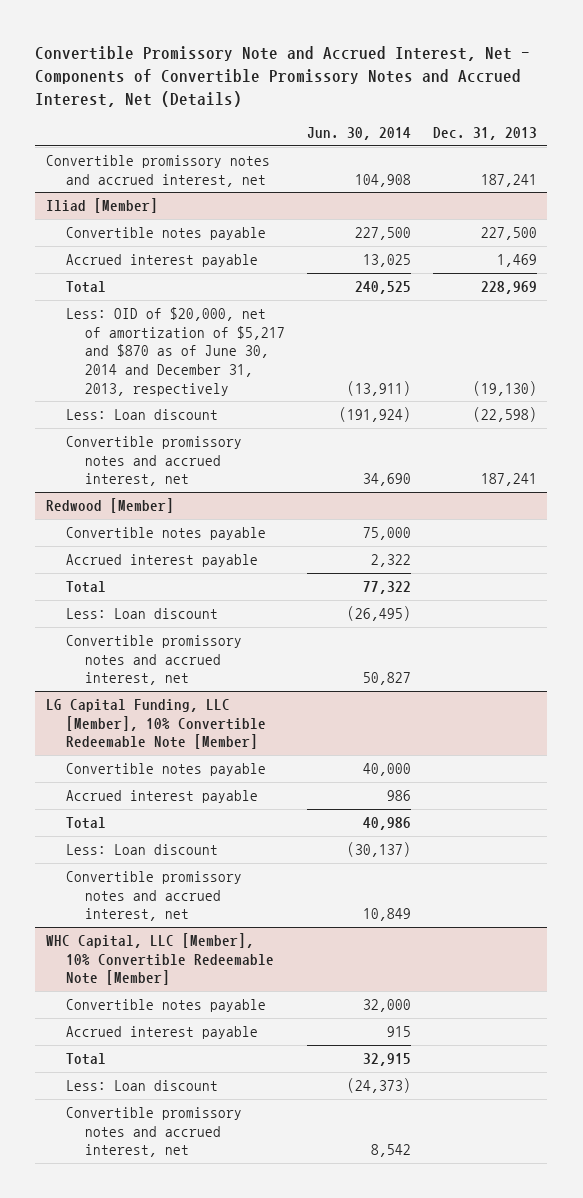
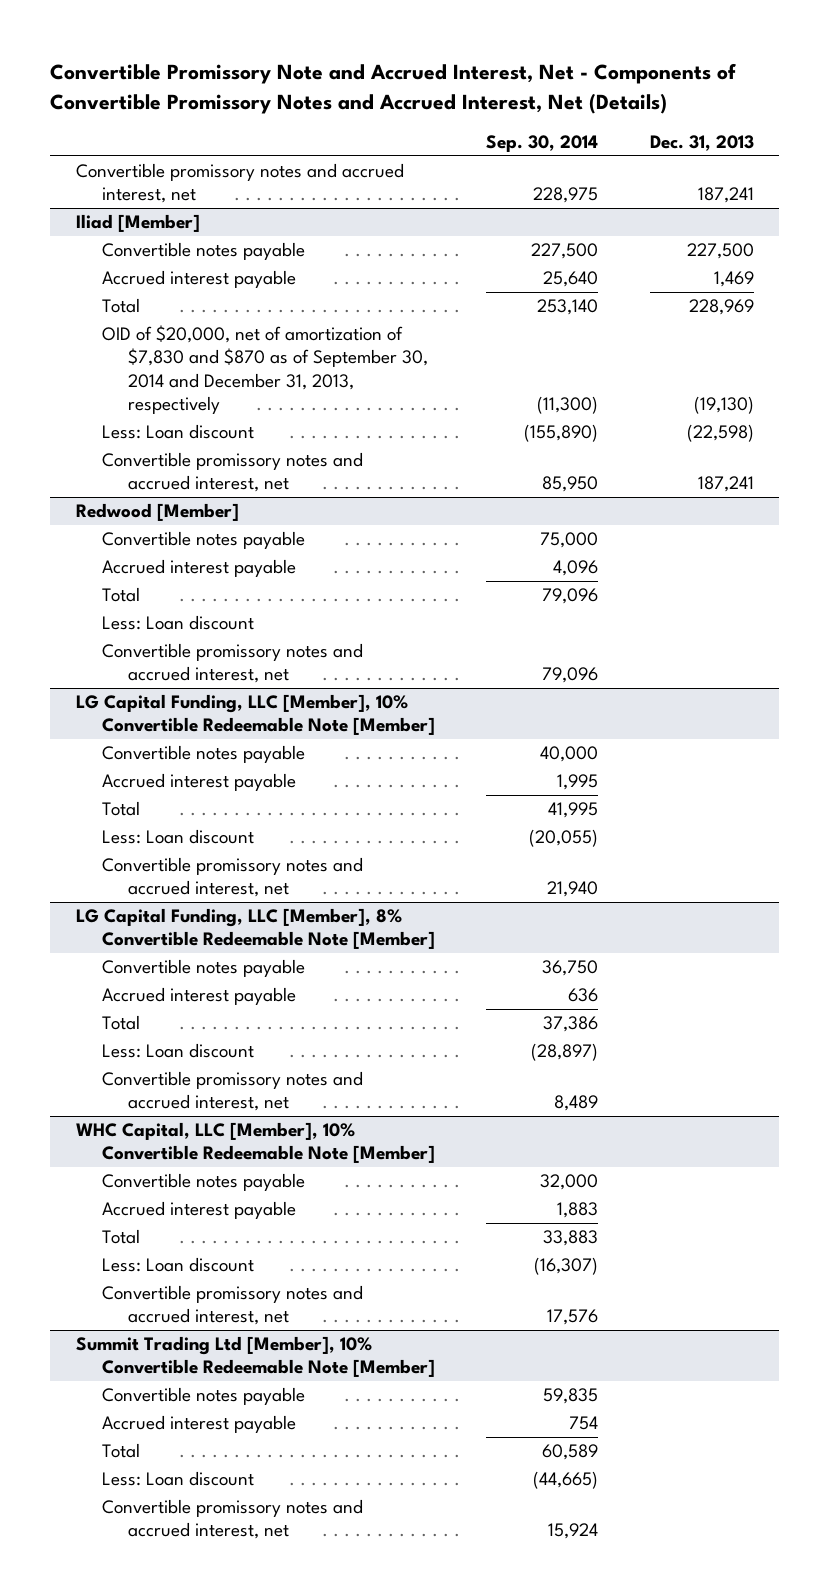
- | Jun. 30, 2014 | Dec. 31, 2013
+ | Sep. 30, 2014 | Dec. 31, 2013
@ Iliad [Member]
- Less: OID of $20,000, net of amortization of $5,217 and $870 as of June 30, 2014 and December 31, 2013, respectively | (13,911) | (19,130)
+ OID of $20,000, net of amortization of $7,830 and $870 as of September 30, 2014 and December 31, 2013, respectively | (11,300) | (19,130)
+ LG Capital Funding, LLC [Member], 8% Convertible Redeemable Note [Member]
+ Convertible notes payable | 36,750 |
+ Accrued interest payable | 636 |
+ Total | 37,386 |
+ Less: Loan discount | (28,897) |
+ Convertible promissory notes and accrued interest, net | 8,489 |
+ Summit Trading Ltd [Member], 10% Convertible Redeemable Note [Member]
+ Convertible notes payable | 59,835 |
+ Accrued interest payable | 754 |
+ Total | 60,589 |
+ Less: Loan discount | (44,665) |
+ Convertible promissory notes and accrued interest, net | 15,924 |

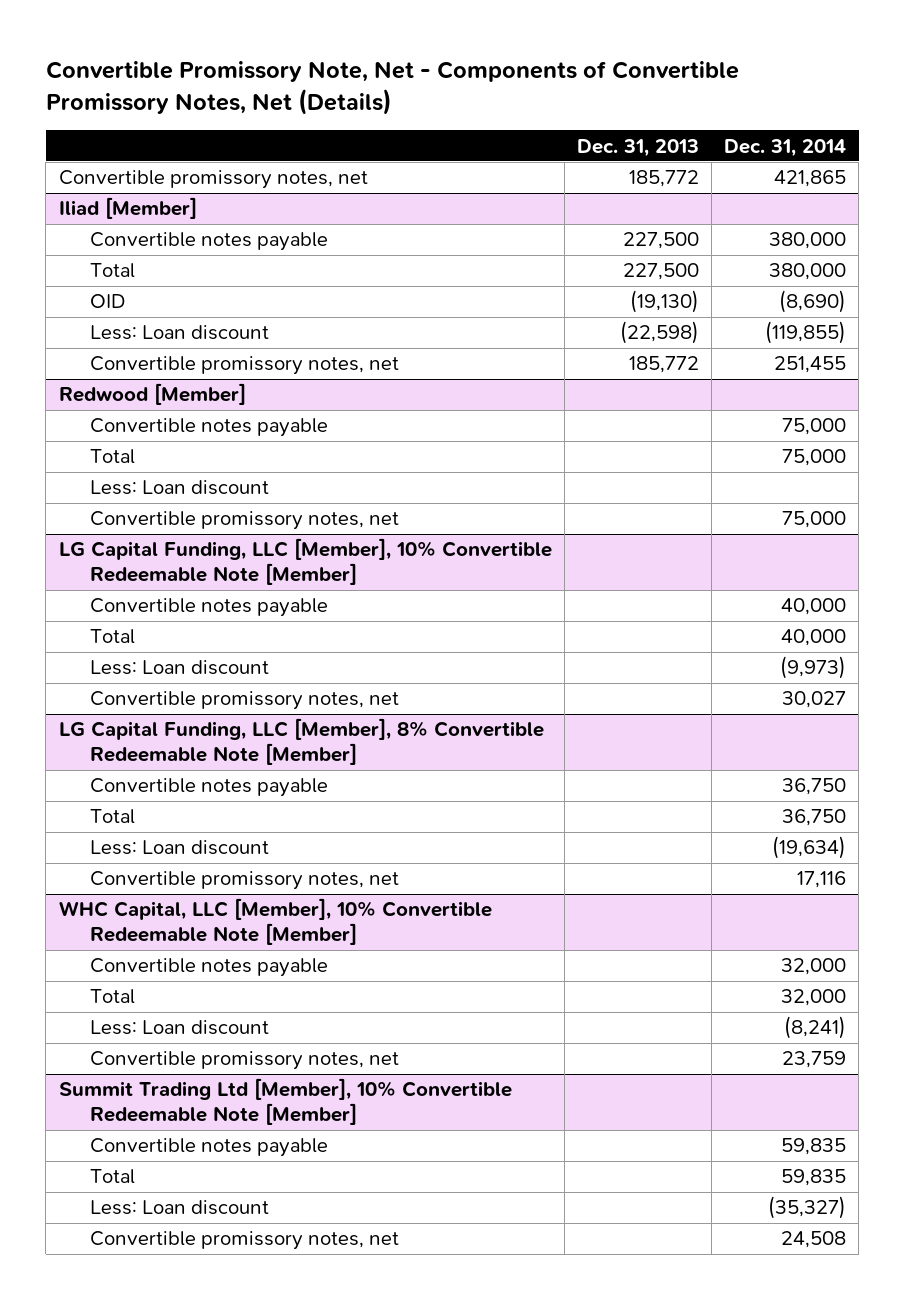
- Convertible Promissory Note and Accrued Interest, Net - Components of Convertible Promissory Notes and Accrued Interest, Net (Details)
+ Convertible Promissory Note, Net - Components of Convertible Promissory Notes, Net (Details)
- | Sep. 30, 2014 | Dec. 31, 2013
+ | Dec. 31, 2013 | Dec. 31, 2014
- Convertible promissory notes and accrued interest, net | 228,975 | 187,241
+ Convertible promissory notes, net | 185,772 | 421,865
@ Iliad [Member]
- Accrued interest payable | 25,640 | 1,469
- Total | 253,140 | 228,969
- OID of $20,000, net of amortization of $7,830 and $870 as of September 30, 2014 and December 31, 2013, respectively | (11,300) | (19,130)
+ Total | 227,500 | 380,000
+ OID | (19,130) | (8,690)
- Convertible promissory notes and accrued interest, net | 85,950 | 187,241
+ Convertible promissory notes, net | 185,772 | 251,455
@ Redwood [Member]
- Accrued interest payable | 4,096 |
- Convertible promissory notes and accrued interest, net | 79,096 |
+ Convertible promissory notes, net | | 75,000
@ LG Capital Funding, LLC [Member], 10% Convertible Redeemable Note [Member]
- Accrued interest payable | 1,995 |
- Convertible promissory notes and accrued interest, net | 21,940 |
+ Convertible promissory notes, net | | 30,027
@ LG Capital Funding, LLC [Member], 8% Convertible Redeemable Note [Member]
- Accrued interest payable | 636 |
- Convertible promissory notes and accrued interest, net | 8,489 |
+ Convertible promissory notes, net | | 17,116
@ WHC Capital, LLC [Member], 10% Convertible Redeemable Note [Member]
- Accrued interest payable | 1,883 |
- Convertible promissory notes and accrued interest, net | 17,576 |
+ Convertible promissory notes, net | | 23,759
@ Summit Trading Ltd [Member], 10% Convertible Redeemable Note [Member]
- Accrued interest payable | 754 |
- Convertible promissory notes and accrued interest, net | 15,924 |
+ Convertible promissory notes, net | | 24,508

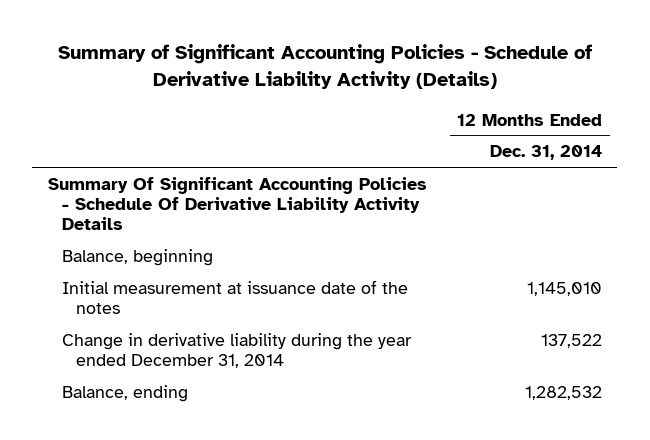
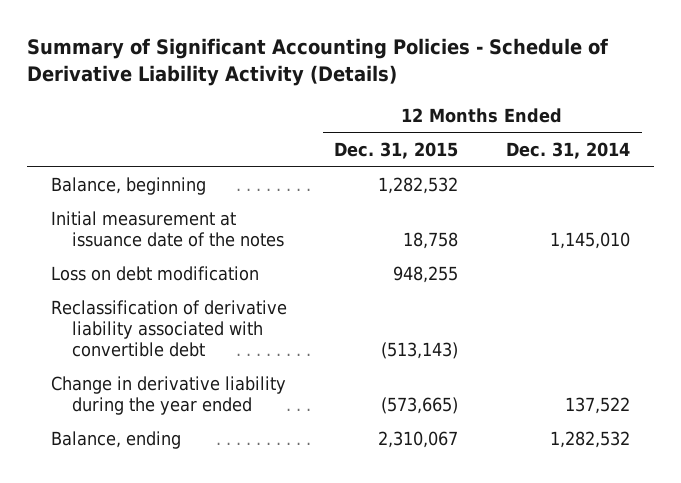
- | 12 Months Ended Dec. 31, 2014
+ | 12 Months Ended Dec. 31, 2015 | 12 Months Ended Dec. 31, 2014
- Summary Of Significant Accounting Policies - Schedule Of Derivative Liability Activity Details
- Change in derivative liability during the year ended December 31, 2014 | 137,522
+ Loss on debt modification | 948,255 |
+ Reclassification of derivative liability associated with convertible debt | (513,143) |
+ Change in derivative liability during the year ended | (573,665) | 137,522

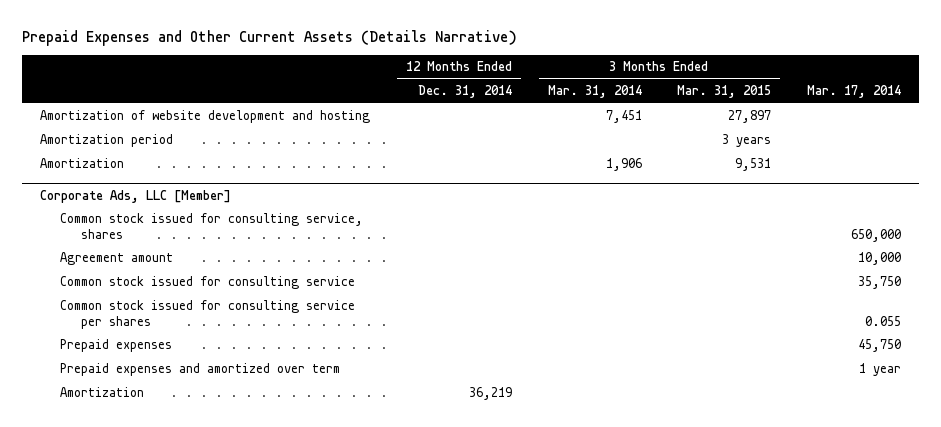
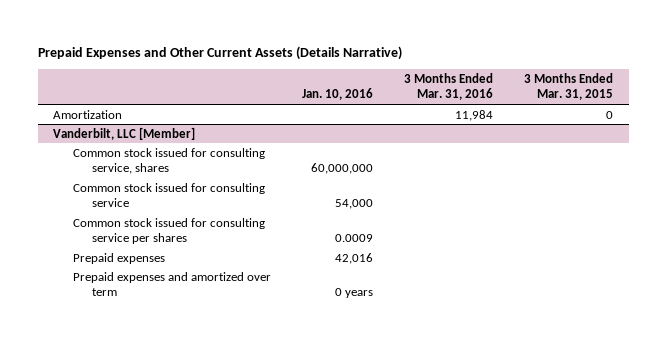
- | 12 Months Ended Dec. 31, 2014 | 3 Months Ended Mar. 31, 2014 | 3 Months Ended Mar. 31, 2015 | Mar. 17, 2014
+ | Jan. 10, 2016 | 3 Months Ended Mar. 31, 2016 | 3 Months Ended Mar. 31, 2015
- Amortization of website development and hosting | | 7,451 | 27,897 |
- Amortization period | | | 3 years |
- Amortization | | 1,906 | 9,531 |
- Corporate Ads, LLC [Member]
- Common stock issued for consulting service, shares | | | | 650,000
- Agreement amount | | | | 10,000
- Common stock issued for consulting service | | | | 35,750
- Common stock issued for consulting service per shares | | | | 0.055
- Prepaid expenses | | | | 45,750
- Prepaid expenses and amortized over term | | | | 1 year
- Amortization | 36,219 | | |
+ Amortization | | 11,984 | 0
+ Vanderbilt, LLC [Member]
+ Common stock issued for consulting service, shares | 60,000,000 | |
+ Common stock issued for consulting service | 54,000 | |
+ Common stock issued for consulting service per shares | 0.0009 | |
+ Prepaid expenses | 42,016 | |
+ Prepaid expenses and amortized over term | 0 years | |

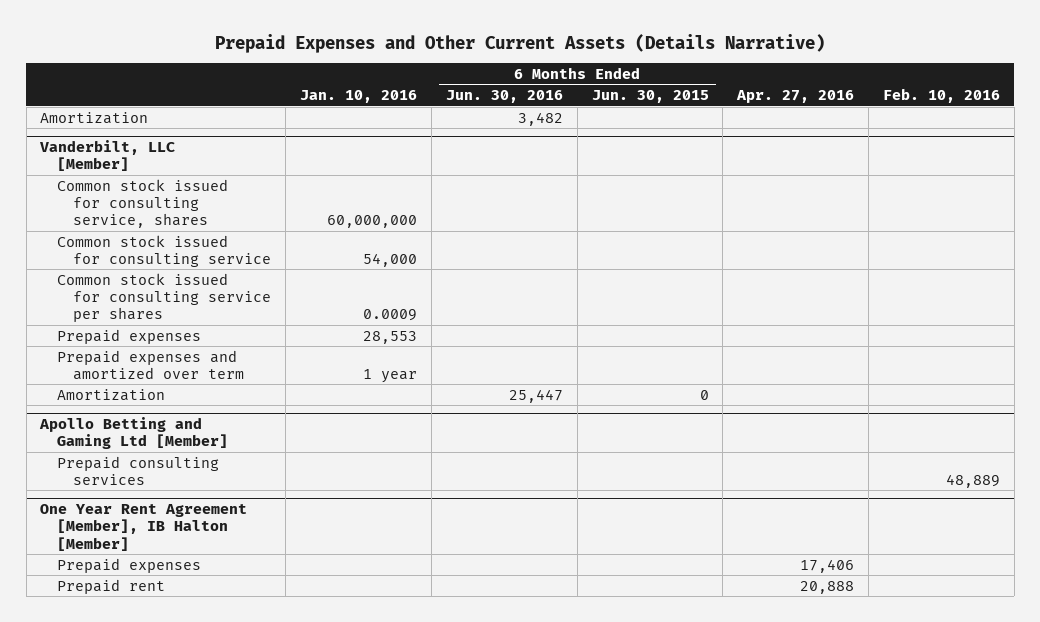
- | Jan. 10, 2016 | 3 Months Ended Mar. 31, 2016 | 3 Months Ended Mar. 31, 2015
+ | Jan. 10, 2016 | 6 Months Ended Jun. 30, 2016 | 6 Months Ended Jun. 30, 2015 | Apr. 27, 2016 | Feb. 10, 2016
@ Vanderbilt, LLC [Member]
- Prepaid expenses | 42,016 | |
- Prepaid expenses and amortized over term | 0 years | |
+ Prepaid expenses | 28,553 | | | |
+ Prepaid expenses and amortized over term | 1 year | | | |
+ Amortization | | 25,447 | 0 | |
+ Apollo Betting and Gaming Ltd [Member]
+ Prepaid consulting services | | | | | 48,889
+ One Year Rent Agreement [Member], IB Halton [Member]
+ Prepaid expenses | | | | 17,406 |
+ Prepaid rent | | | | 20,888 |

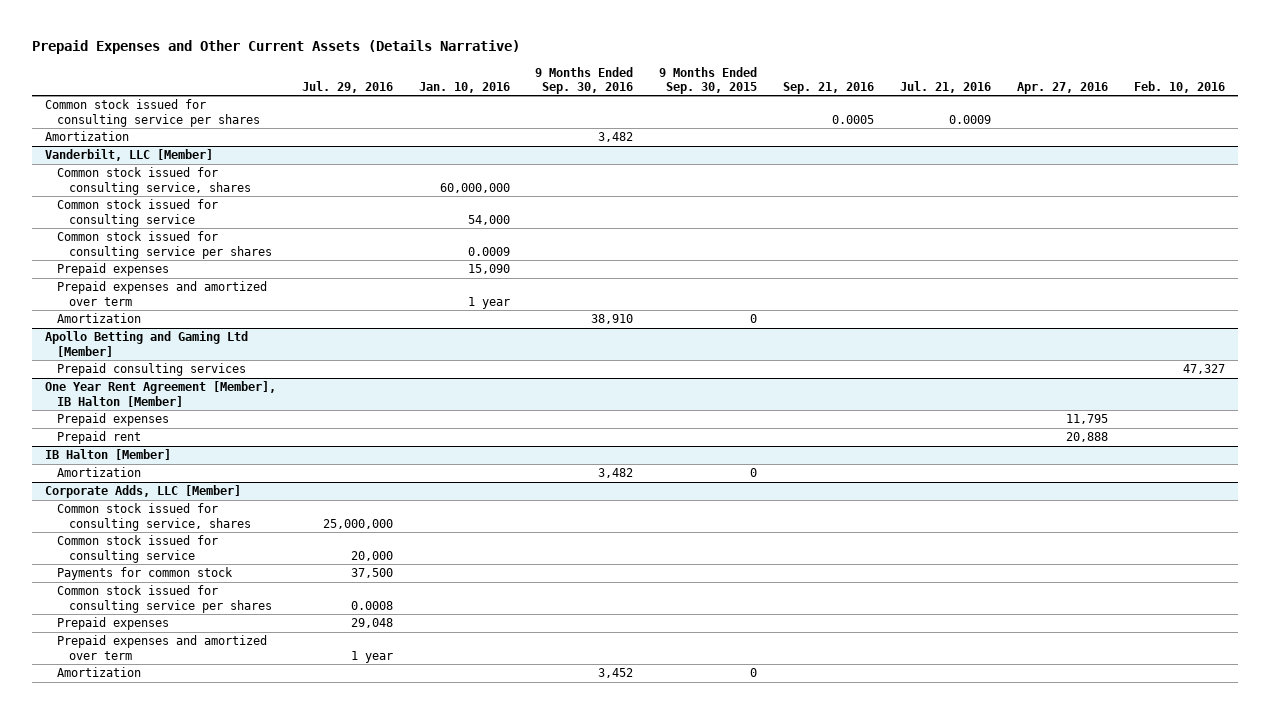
- | Jan. 10, 2016 | 6 Months Ended Jun. 30, 2016 | 6 Months Ended Jun. 30, 2015 | Apr. 27, 2016 | Feb. 10, 2016
+ | Jul. 29, 2016 | Jan. 10, 2016 | 9 Months Ended Sep. 30, 2016 | 9 Months Ended Sep. 30, 2015 | Sep. 21, 2016 | Jul. 21, 2016 | Apr. 27, 2016 | Feb. 10, 2016
+ Common stock issued for consulting service per shares | | | | | 0.0005 | 0.0009 | |
@ Vanderbilt, LLC [Member]
- Prepaid expenses | 28,553 | | | |
+ Prepaid expenses | | 15,090 | | | | | |
@ Apollo Betting and Gaming Ltd [Member]
- Prepaid consulting services | | | | | 48,889
+ Prepaid consulting services | | | | | | | | 47,327
@ One Year Rent Agreement [Member], IB Halton [Member]
- Prepaid expenses | | | | 17,406 |
+ Prepaid expenses | | | | | | | 11,795 |
+ IB Halton [Member]
+ Amortization | | | 3,482 | 0 | | | |
+ Corporate Adds, LLC [Member]
+ Common stock issued for consulting service, shares | 25,000,000 | | | | | | |
+ Common stock issued for consulting service | 20,000 | | | | | | |
+ Payments for common stock | 37,500 | | | | | | |
+ Common stock issued for consulting service per shares | 0.0008 | | | | | | |
+ Prepaid expenses | 29,048 | | | | | | |
+ Prepaid expenses and amortized over term | 1 year | | | | | | |
+ Amortization | | | 3,452 | 0 | | | |

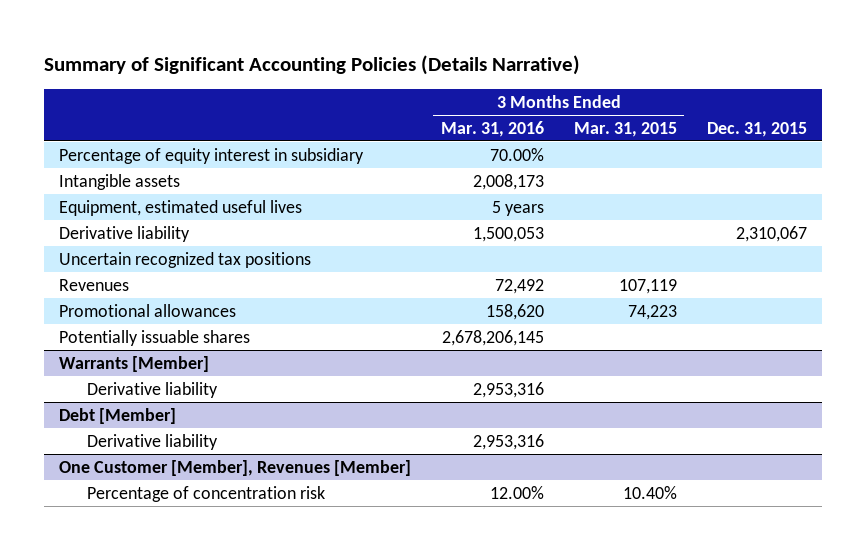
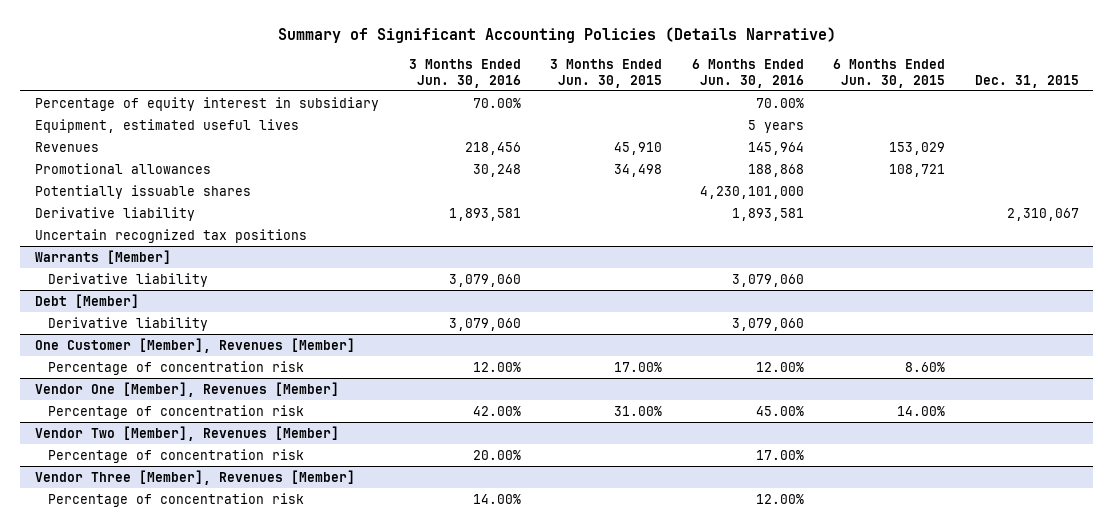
- | 3 Months Ended Mar. 31, 2016 | 3 Months Ended Mar. 31, 2015 | Dec. 31, 2015
+ | 3 Months Ended Jun. 30, 2016 | 3 Months Ended Jun. 30, 2015 | 6 Months Ended Jun. 30, 2016 | 6 Months Ended Jun. 30, 2015 | Dec. 31, 2015
- Intangible assets | 2,008,173 | |
moved down: Derivative liability | 1,893,581 | | 1,893,581 | | 2,310,067
moved down: Uncertain recognized tax positions
+ Vendor One [Member], Revenues [Member]
+ Percentage of concentration risk | 42.00% | 31.00% | 45.00% | 14.00% |
+ Vendor Two [Member], Revenues [Member]
+ Percentage of concentration risk | 20.00% | | 17.00% | |
+ Vendor Three [Member], Revenues [Member]
+ Percentage of concentration risk | 14.00% | | 12.00% | |

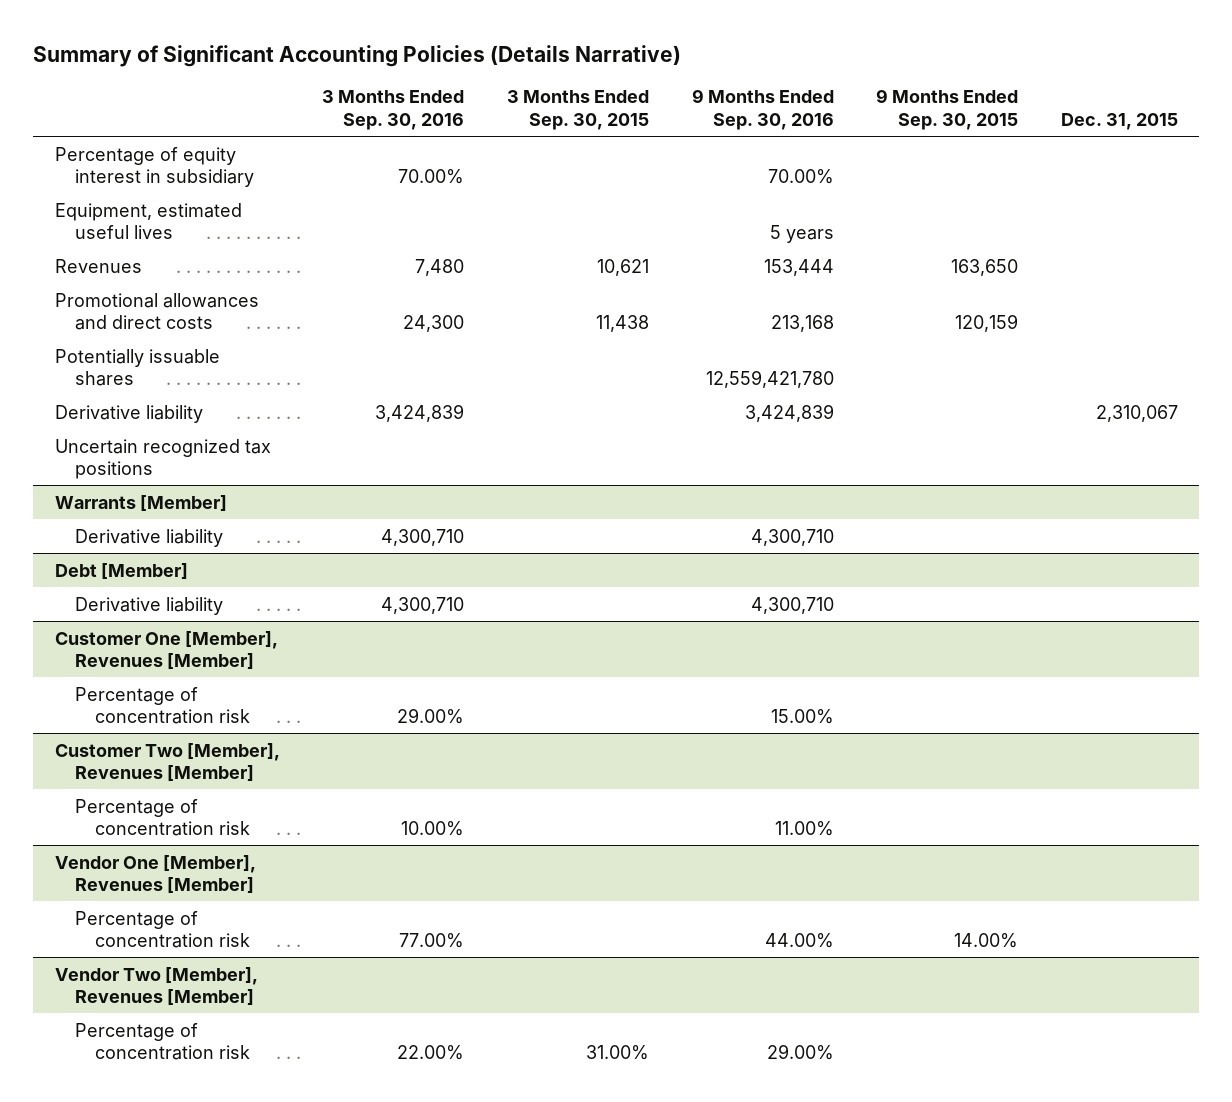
- | 3 Months Ended Jun. 30, 2016 | 3 Months Ended Jun. 30, 2015 | 6 Months Ended Jun. 30, 2016 | 6 Months Ended Jun. 30, 2015 | Dec. 31, 2015
+ | 3 Months Ended Sep. 30, 2016 | 3 Months Ended Sep. 30, 2015 | 9 Months Ended Sep. 30, 2016 | 9 Months Ended Sep. 30, 2015 | Dec. 31, 2015
- Promotional allowances | 30,248 | 34,498 | 188,868 | 108,721 |
+ Promotional allowances and direct costs | 24,300 | 11,438 | 213,168 | 120,159 |
- One Customer [Member], Revenues [Member]
+ Customer One [Member], Revenues [Member]
+ Customer Two [Member], Revenues [Member]
+ Percentage of concentration risk | 10.00% | | 11.00% | |
- Vendor Three [Member], Revenues [Member]
- Percentage of concentration risk | 14.00% | | 12.00% | |

